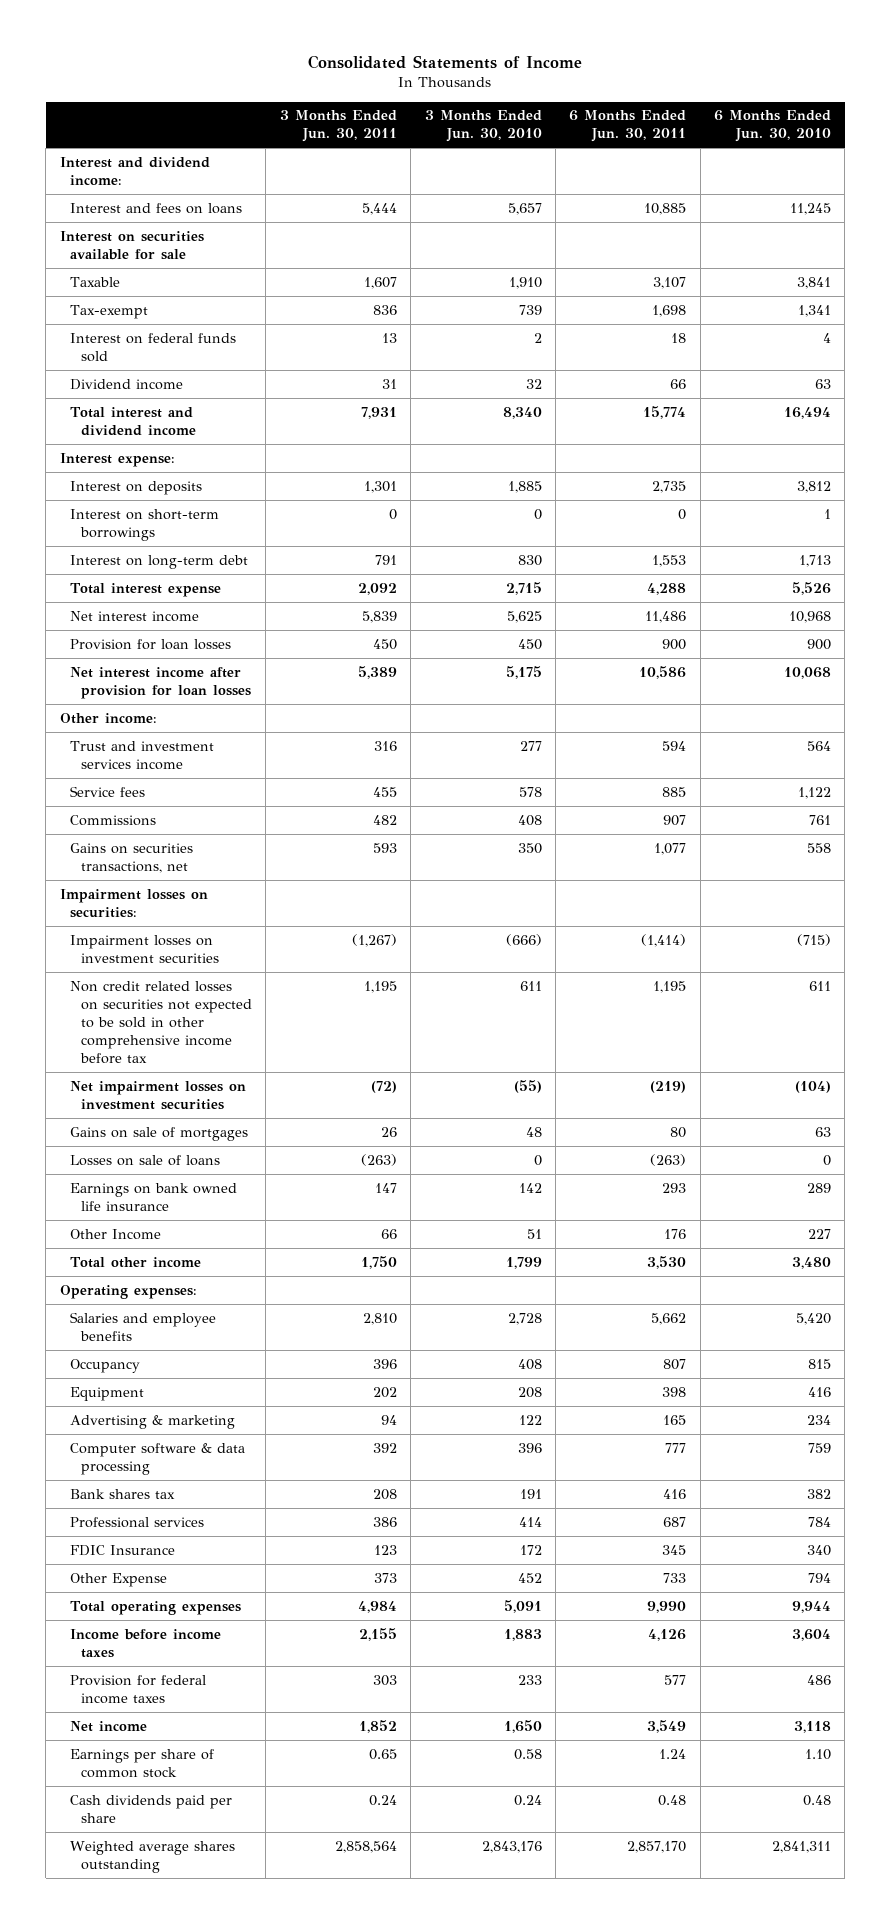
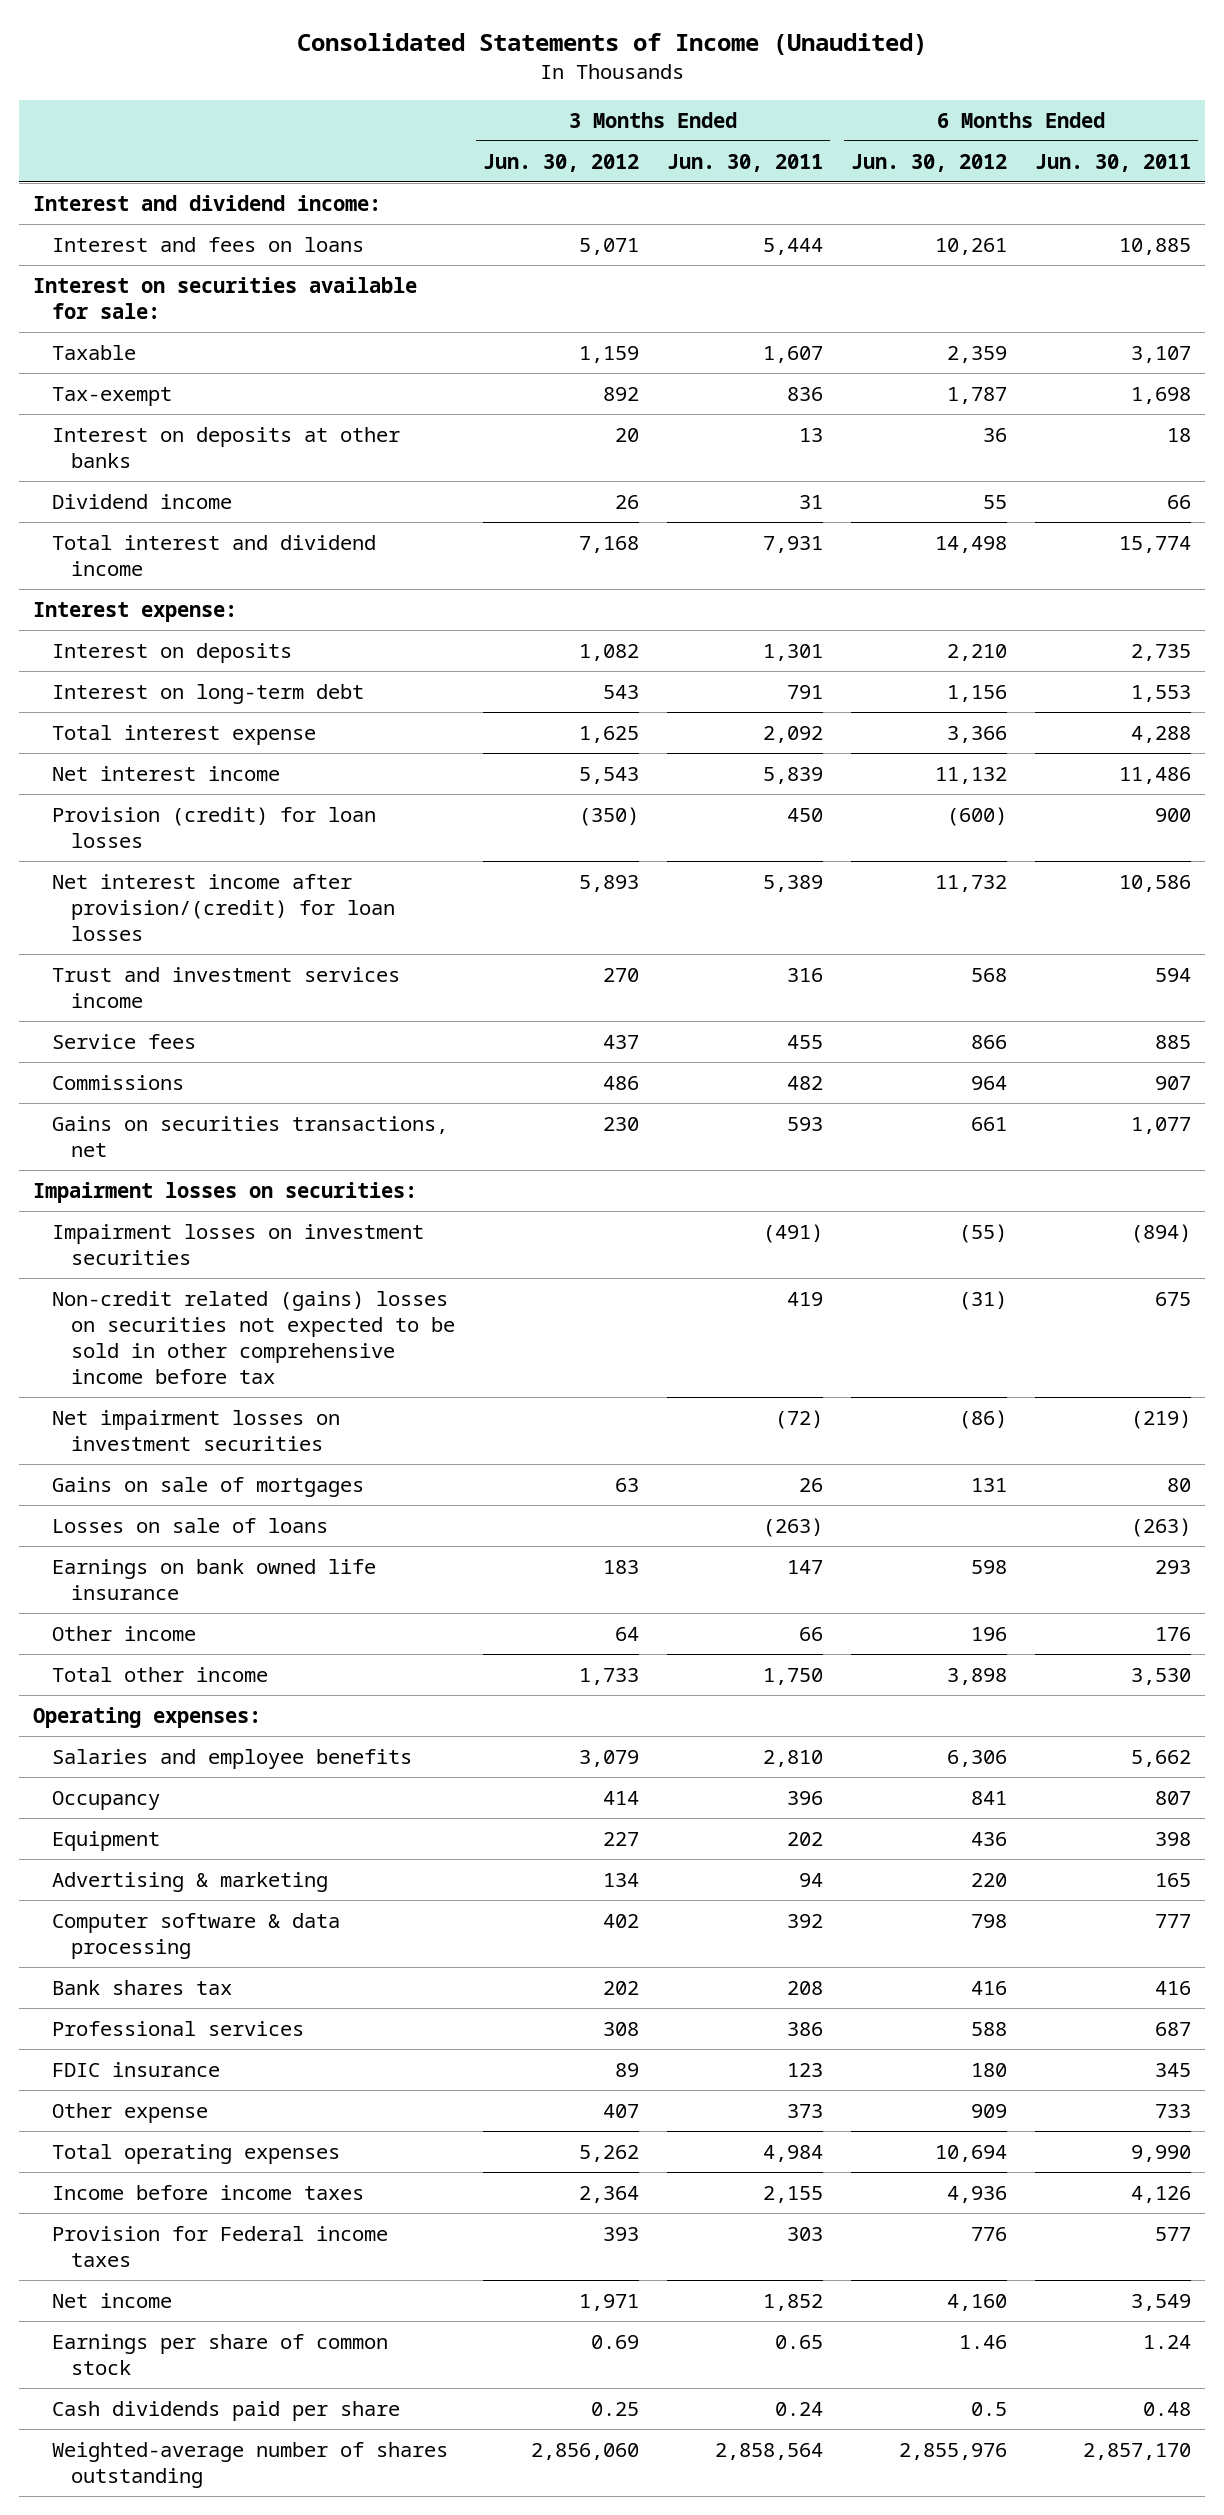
- Consolidated Statements of Income
+ Consolidated Statements of Income (Unaudited)
- | 3 Months Ended Jun. 30, 2011 | 3 Months Ended Jun. 30, 2010 | 6 Months Ended Jun. 30, 2011 | 6 Months Ended Jun. 30, 2010
+ | 3 Months Ended Jun. 30, 2012 | 3 Months Ended Jun. 30, 2011 | 6 Months Ended Jun. 30, 2012 | 6 Months Ended Jun. 30, 2011
- Interest on securities available for sale
+ Interest on securities available for sale:
- Interest on federal funds sold | 13 | 2 | 18 | 4
+ Interest on deposits at other banks | 20 | 13 | 36 | 18
- Interest on short-term borrowings | 0 | 0 | 0 | 1
- Provision for loan losses | 450 | 450 | 900 | 900
- Net interest income after provision for loan losses | 5,389 | 5,175 | 10,586 | 10,068
- Other income:
+ Provision (credit) for loan losses | (350) | 450 | (600) | 900
+ Net interest income after provision/(credit) for loan losses | 5,893 | 5,389 | 11,732 | 10,586
- Impairment losses on investment securities | (1,267) | (666) | (1,414) | (715)
- Non credit related losses on securities not expected to be sold in other comprehensive income before tax | 1,195 | 611 | 1,195 | 611
+ Impairment losses on investment securities | | (491) | (55) | (894)
+ Non-credit related (gains) losses on securities not expected to be sold in other comprehensive income before tax | | 419 | (31) | 675
- Other Income | 66 | 51 | 176 | 227
+ Other income | 64 | 66 | 196 | 176
- FDIC Insurance | 123 | 172 | 345 | 340
- Other Expense | 373 | 452 | 733 | 794
+ FDIC insurance | 89 | 123 | 180 | 345
+ Other expense | 407 | 373 | 909 | 733
- Provision for federal income taxes | 303 | 233 | 577 | 486
+ Provision for Federal income taxes | 393 | 303 | 776 | 577
- Weighted average shares outstanding | 2,858,564 | 2,843,176 | 2,857,170 | 2,841,311
+ Weighted-average number of shares outstanding | 2,856,060 | 2,858,564 | 2,855,976 | 2,857,170

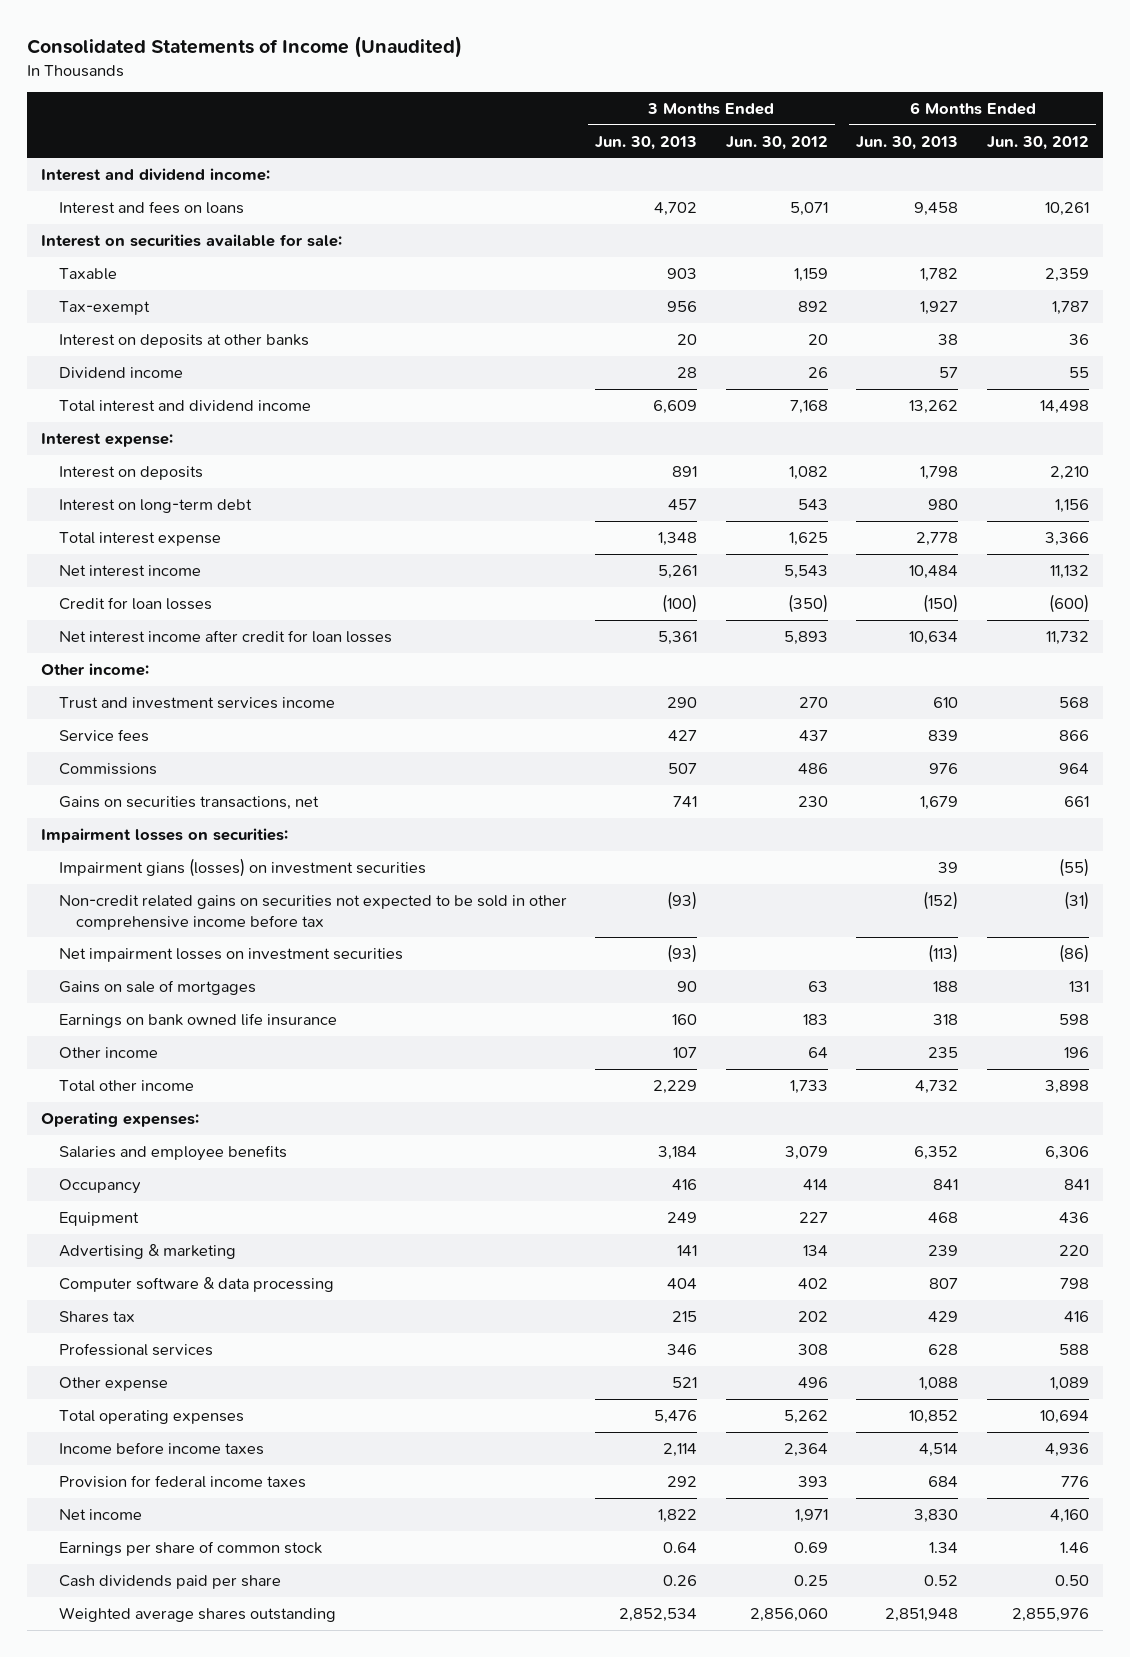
- | 3 Months Ended Jun. 30, 2012 | 3 Months Ended Jun. 30, 2011 | 6 Months Ended Jun. 30, 2012 | 6 Months Ended Jun. 30, 2011
+ | 3 Months Ended Jun. 30, 2013 | 3 Months Ended Jun. 30, 2012 | 6 Months Ended Jun. 30, 2013 | 6 Months Ended Jun. 30, 2012
- Provision (credit) for loan losses | (350) | 450 | (600) | 900
- Net interest income after provision/(credit) for loan losses | 5,893 | 5,389 | 11,732 | 10,586
+ Credit for loan losses | (100) | (350) | (150) | (600)
+ Net interest income after credit for loan losses | 5,361 | 5,893 | 10,634 | 11,732
+ Other income:
- Impairment losses on investment securities | | (491) | (55) | (894)
- Non-credit related (gains) losses on securities not expected to be sold in other comprehensive income before tax | | 419 | (31) | 675
+ Impairment gians (losses) on investment securities | | | 39 | (55)
+ Non-credit related gains on securities not expected to be sold in other comprehensive income before tax | (93) | | (152) | (31)
- Losses on sale of loans | | (263) | | (263)
- Bank shares tax | 202 | 208 | 416 | 416
+ Shares tax | 215 | 202 | 429 | 416
- FDIC insurance | 89 | 123 | 180 | 345
- Other expense | 407 | 373 | 909 | 733
+ Other expense | 521 | 496 | 1,088 | 1,089
- Provision for Federal income taxes | 393 | 303 | 776 | 577
+ Provision for federal income taxes | 292 | 393 | 684 | 776
- Cash dividends paid per share | 0.25 | 0.24 | 0.5 | 0.48
- Weighted-average number of shares outstanding | 2,856,060 | 2,858,564 | 2,855,976 | 2,857,170
+ Cash dividends paid per share | 0.26 | 0.25 | 0.52 | 0.50
+ Weighted average shares outstanding | 2,852,534 | 2,856,060 | 2,851,948 | 2,855,976

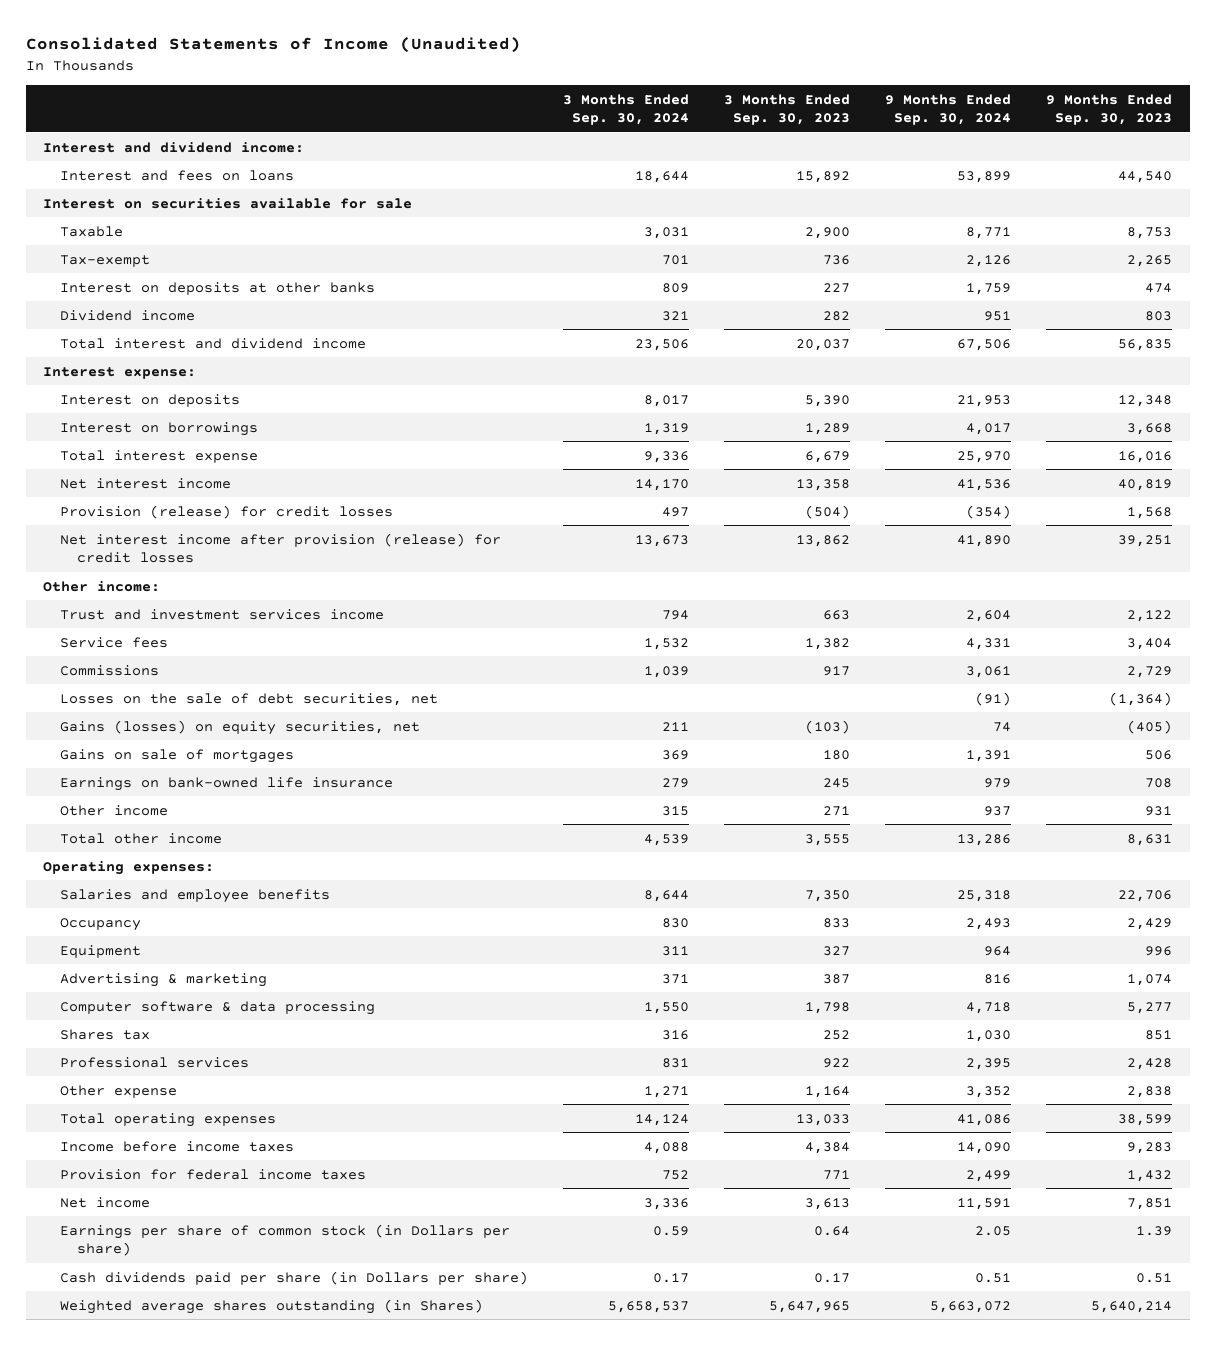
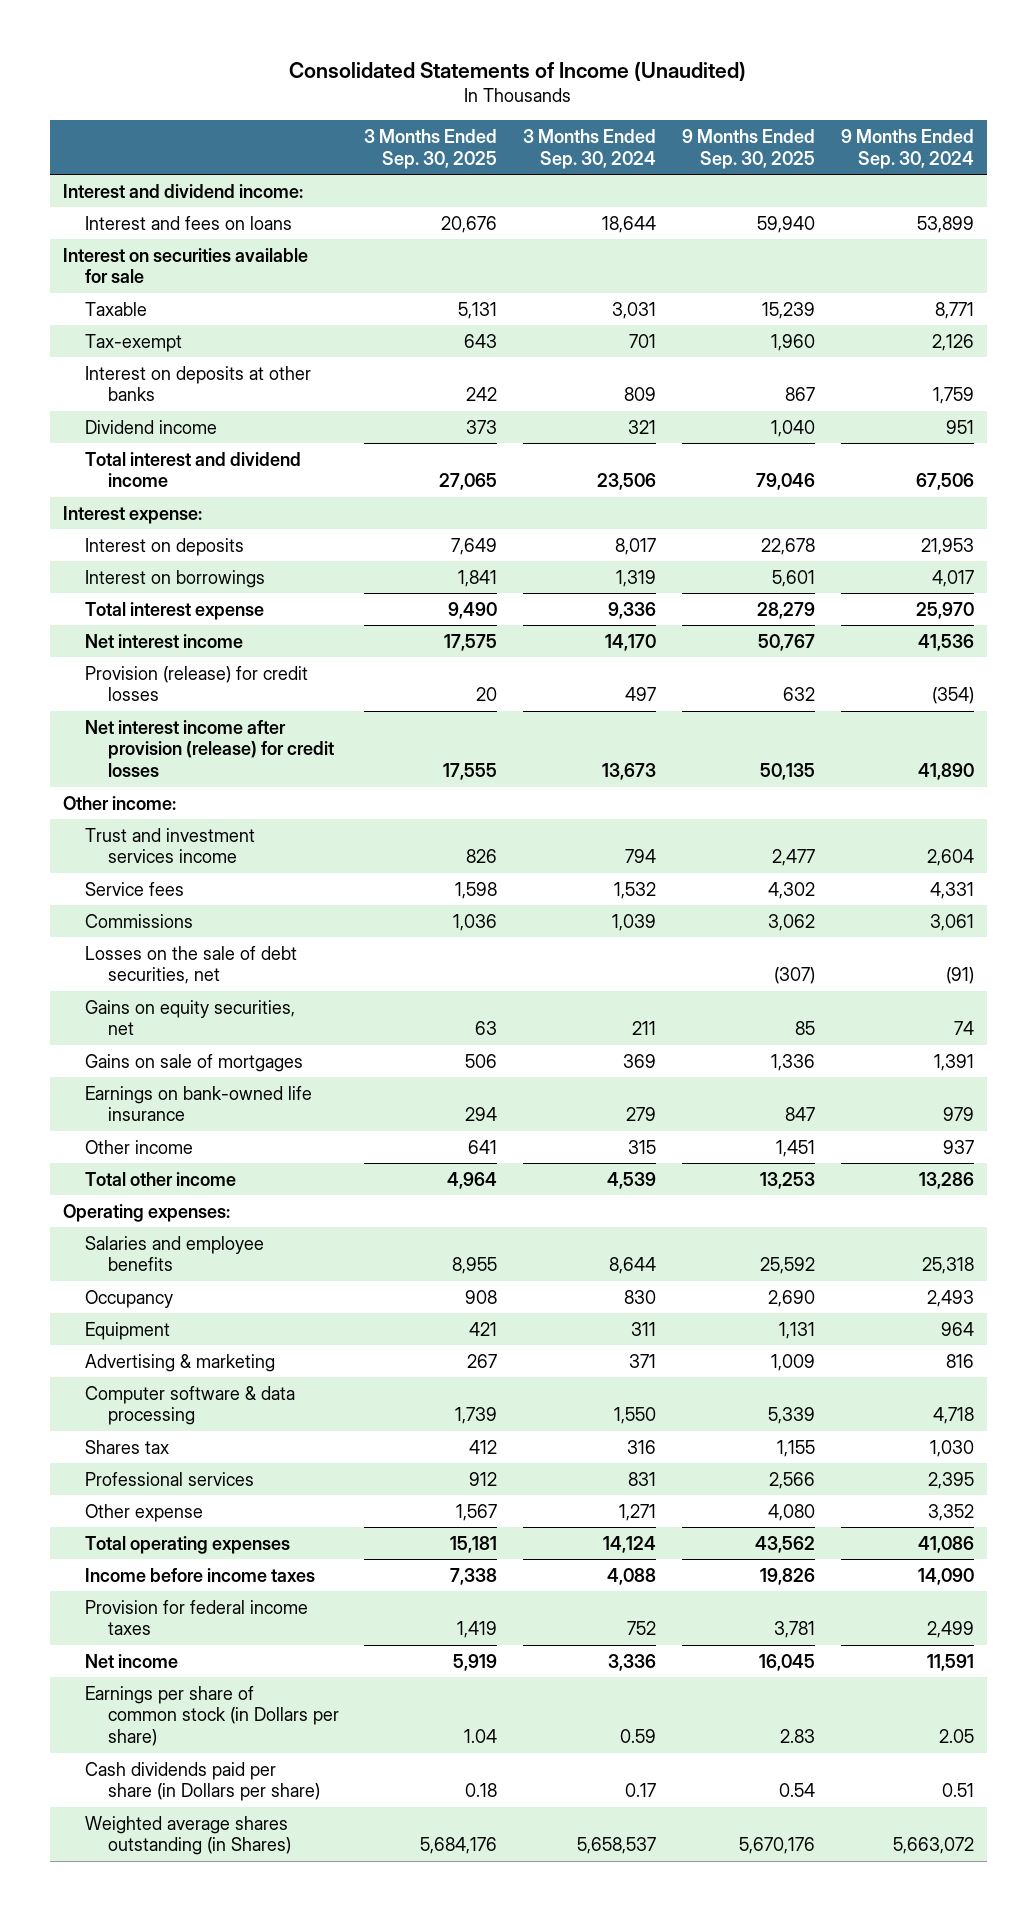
- | 3 Months Ended Sep. 30, 2024 | 3 Months Ended Sep. 30, 2023 | 9 Months Ended Sep. 30, 2024 | 9 Months Ended Sep. 30, 2023
+ | 3 Months Ended Sep. 30, 2025 | 3 Months Ended Sep. 30, 2024 | 9 Months Ended Sep. 30, 2025 | 9 Months Ended Sep. 30, 2024
- Gains (losses) on equity securities, net | 211 | (103) | 74 | (405)
+ Gains on equity securities, net | 63 | 211 | 85 | 74

